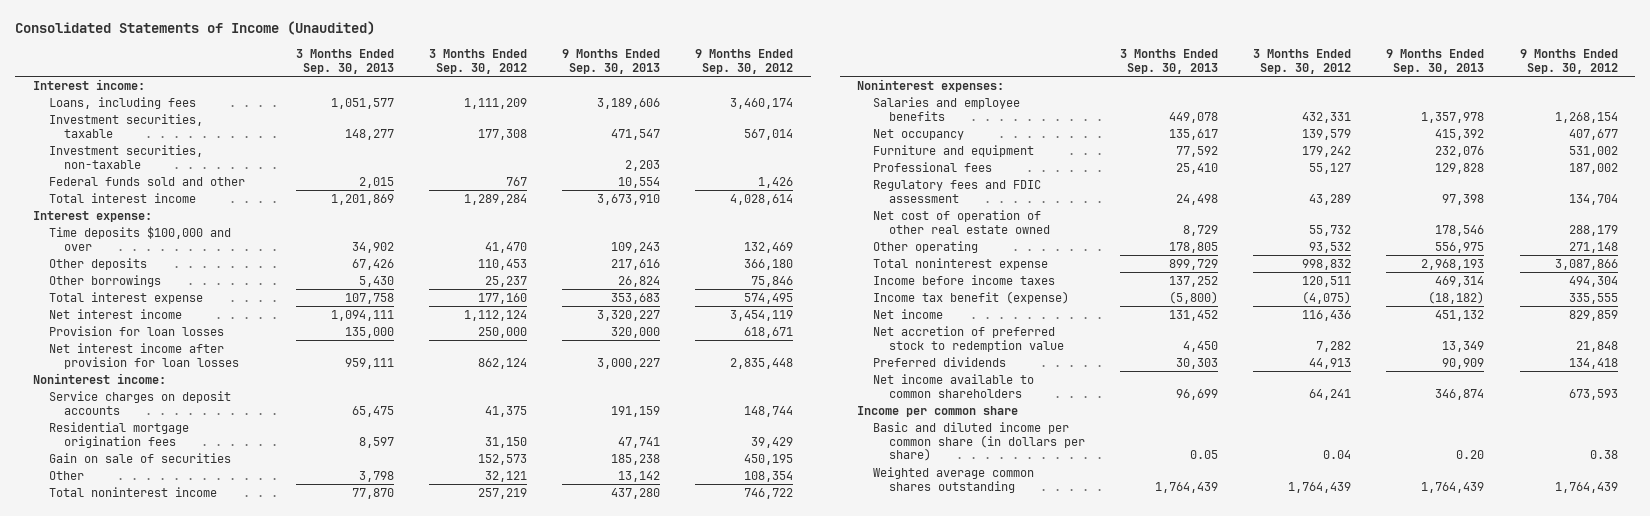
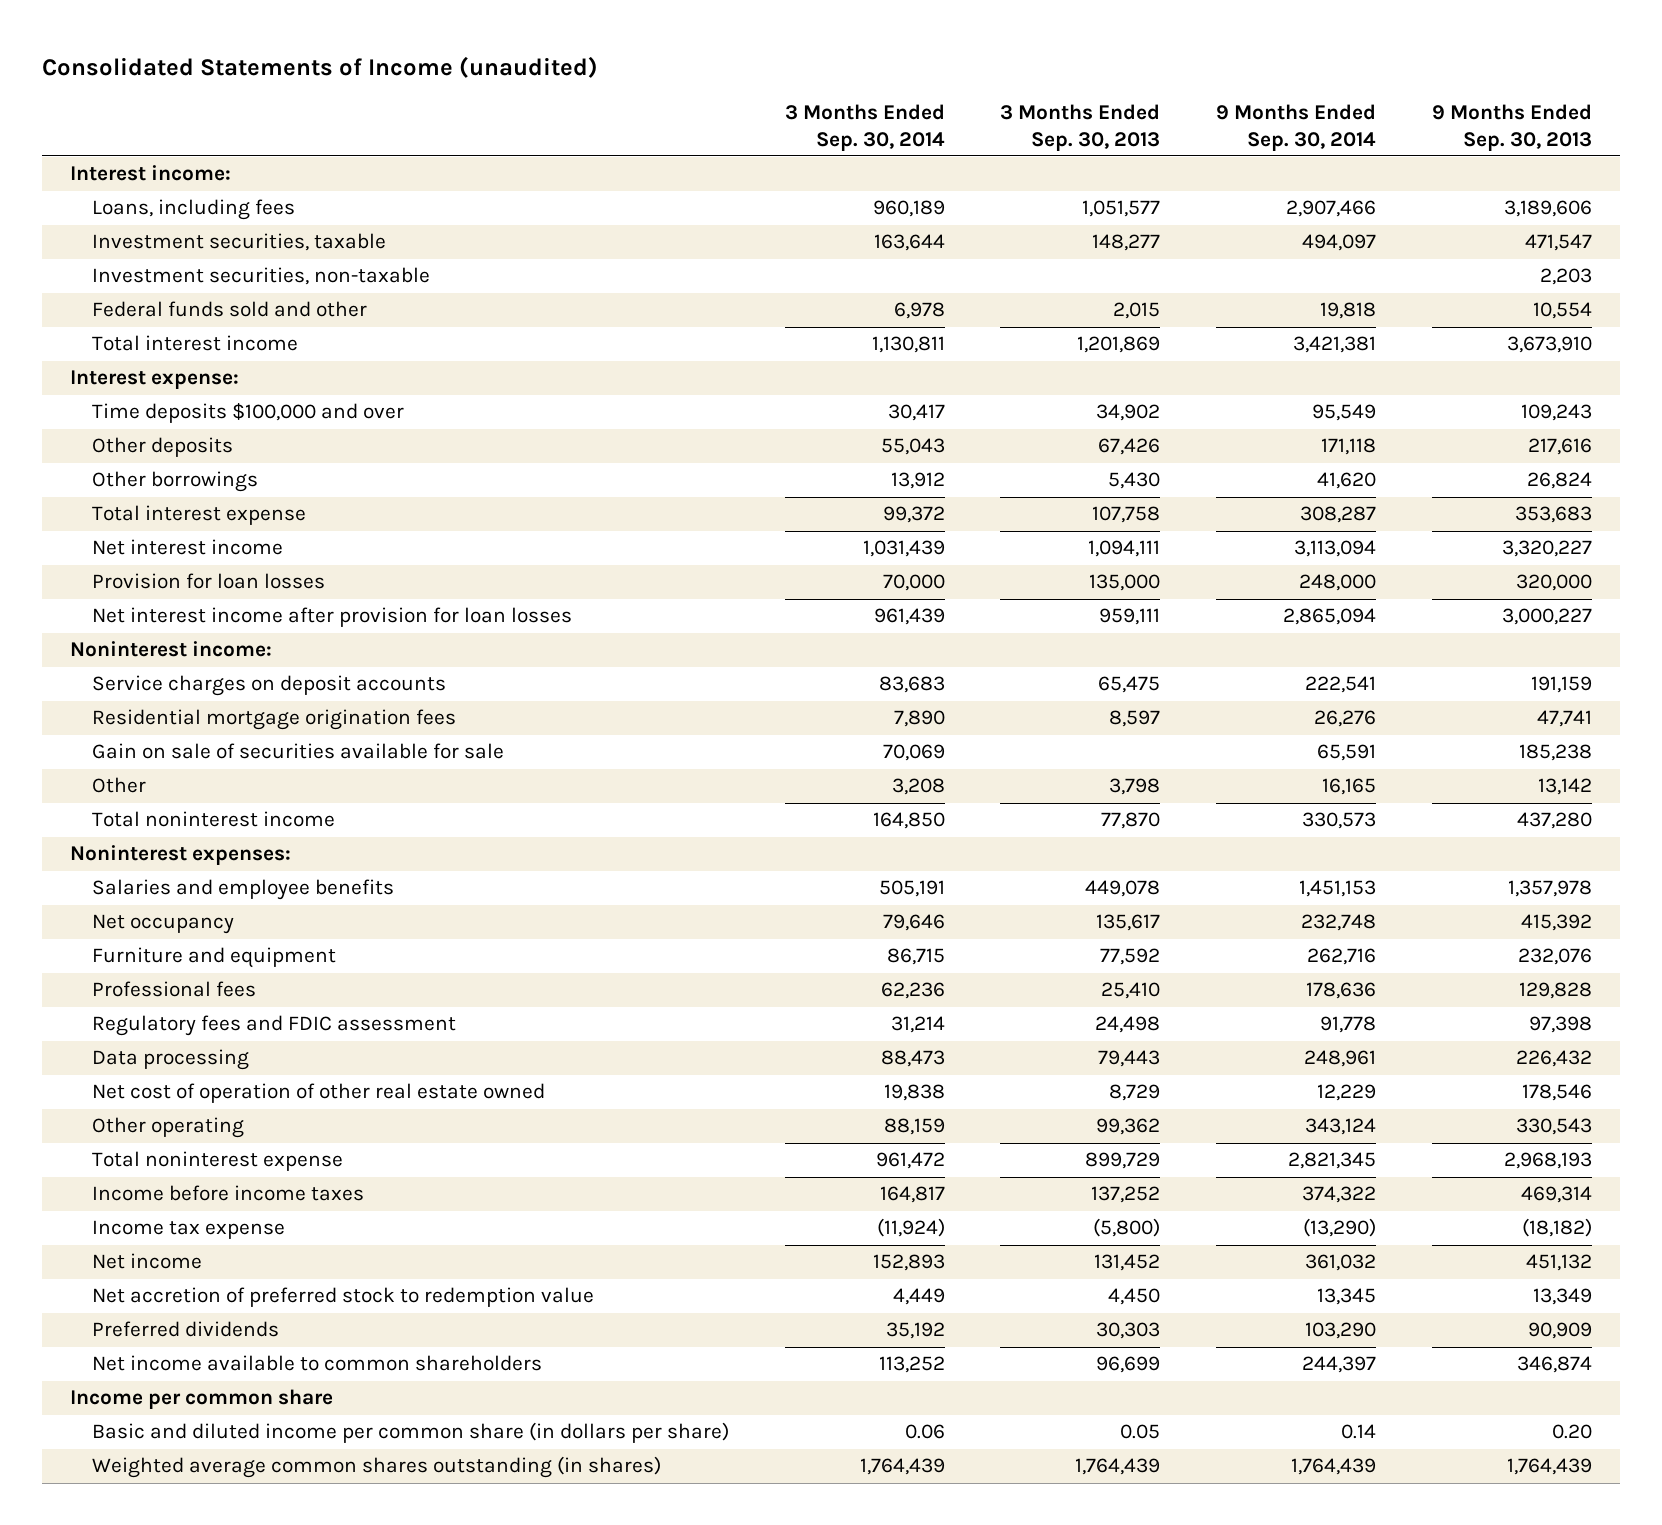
- Consolidated Statements of Income (Unaudited)
+ Consolidated Statements of Income (unaudited)
- | 3 Months Ended Sep. 30, 2013 | 3 Months Ended Sep. 30, 2012 | 9 Months Ended Sep. 30, 2013 | 9 Months Ended Sep. 30, 2012
+ | 3 Months Ended Sep. 30, 2014 | 3 Months Ended Sep. 30, 2013 | 9 Months Ended Sep. 30, 2014 | 9 Months Ended Sep. 30, 2013
- Gain on sale of securities | | 152,573 | 185,238 | 450,195
+ Gain on sale of securities available for sale | 70,069 | | 65,591 | 185,238
+ Data processing | 88,473 | 79,443 | 248,961 | 226,432
- Other operating | 178,805 | 93,532 | 556,975 | 271,148
+ Other operating | 88,159 | 99,362 | 343,124 | 330,543
- Income tax benefit (expense) | (5,800) | (4,075) | (18,182) | 335,555
+ Income tax expense | (11,924) | (5,800) | (13,290) | (18,182)
- Weighted average common shares outstanding | 1,764,439 | 1,764,439 | 1,764,439 | 1,764,439
+ Weighted average common shares outstanding (in shares) | 1,764,439 | 1,764,439 | 1,764,439 | 1,764,439

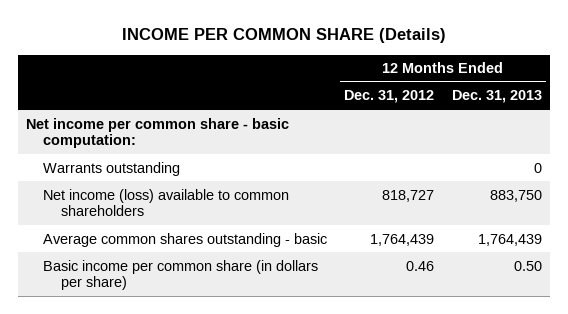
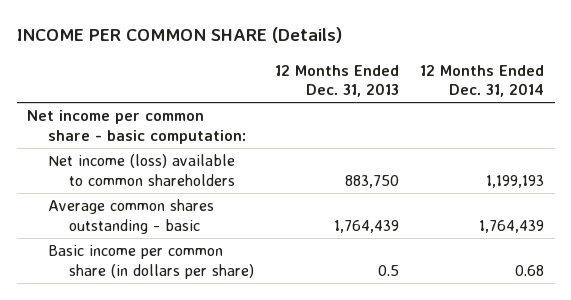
- | 12 Months Ended Dec. 31, 2012 | 12 Months Ended Dec. 31, 2013
+ | 12 Months Ended Dec. 31, 2013 | 12 Months Ended Dec. 31, 2014
- Warrants outstanding | | 0
- Basic income per common share (in dollars per share) | 0.46 | 0.50
+ Basic income per common share (in dollars per share) | 0.5 | 0.68

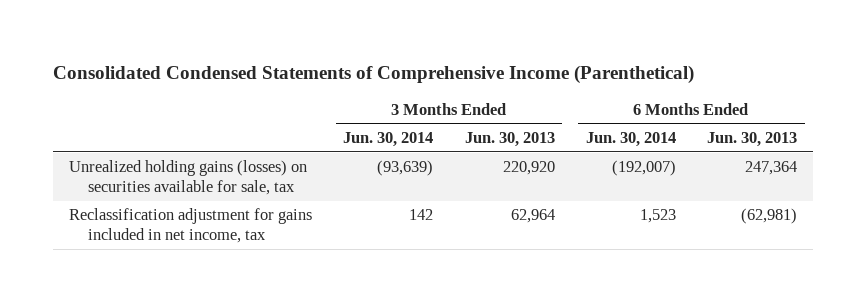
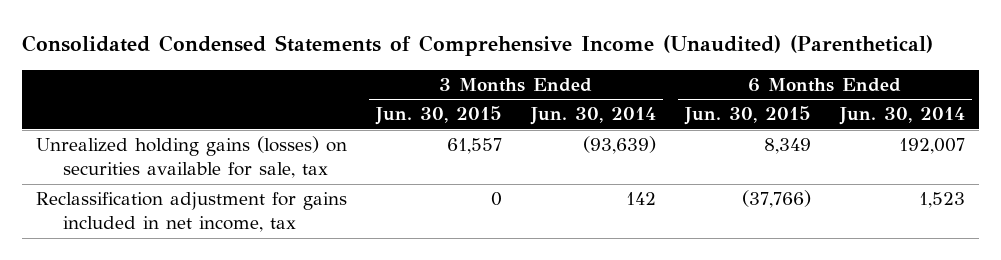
- Consolidated Condensed Statements of Comprehensive Income (Parenthetical)
+ Consolidated Condensed Statements of Comprehensive Income (Unaudited) (Parenthetical)
- | 3 Months Ended Jun. 30, 2014 | 3 Months Ended Jun. 30, 2013 | 6 Months Ended Jun. 30, 2014 | 6 Months Ended Jun. 30, 2013
+ | 3 Months Ended Jun. 30, 2015 | 3 Months Ended Jun. 30, 2014 | 6 Months Ended Jun. 30, 2015 | 6 Months Ended Jun. 30, 2014
- Unrealized holding gains (losses) on securities available for sale, tax | (93,639) | 220,920 | (192,007) | 247,364
+ Unrealized holding gains (losses) on securities available for sale, tax | 61,557 | (93,639) | 8,349 | 192,007

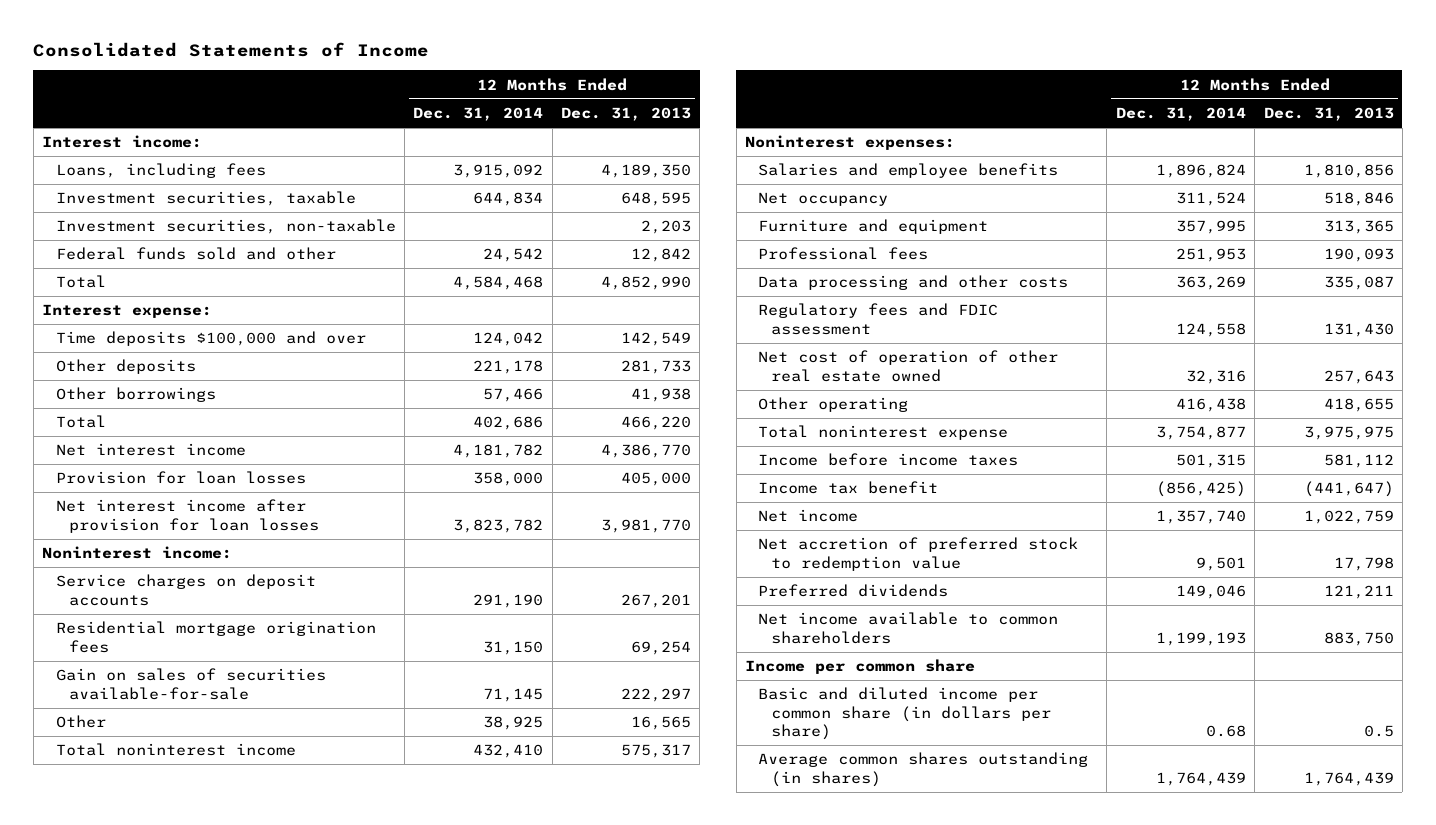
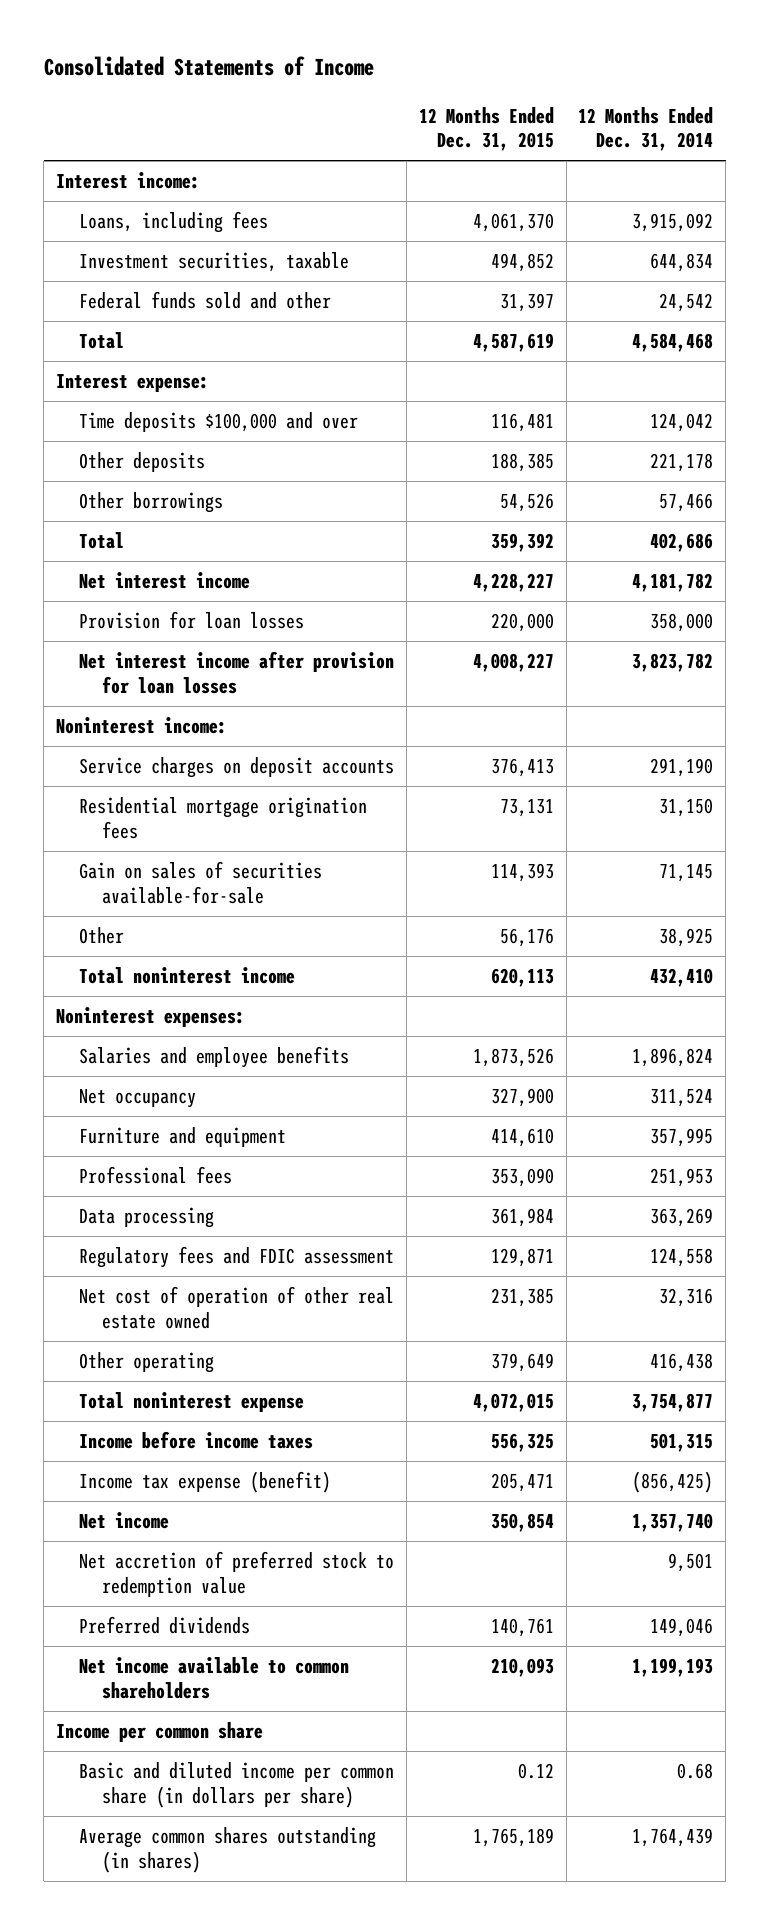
- | 12 Months Ended Dec. 31, 2014 | 12 Months Ended Dec. 31, 2013
+ | 12 Months Ended Dec. 31, 2015 | 12 Months Ended Dec. 31, 2014
- Investment securities, non-taxable | | 2,203
- Data processing and other costs | 363,269 | 335,087
+ Data processing | 361,984 | 363,269
- Income tax benefit | (856,425) | (441,647)
+ Income tax expense (benefit) | 205,471 | (856,425)

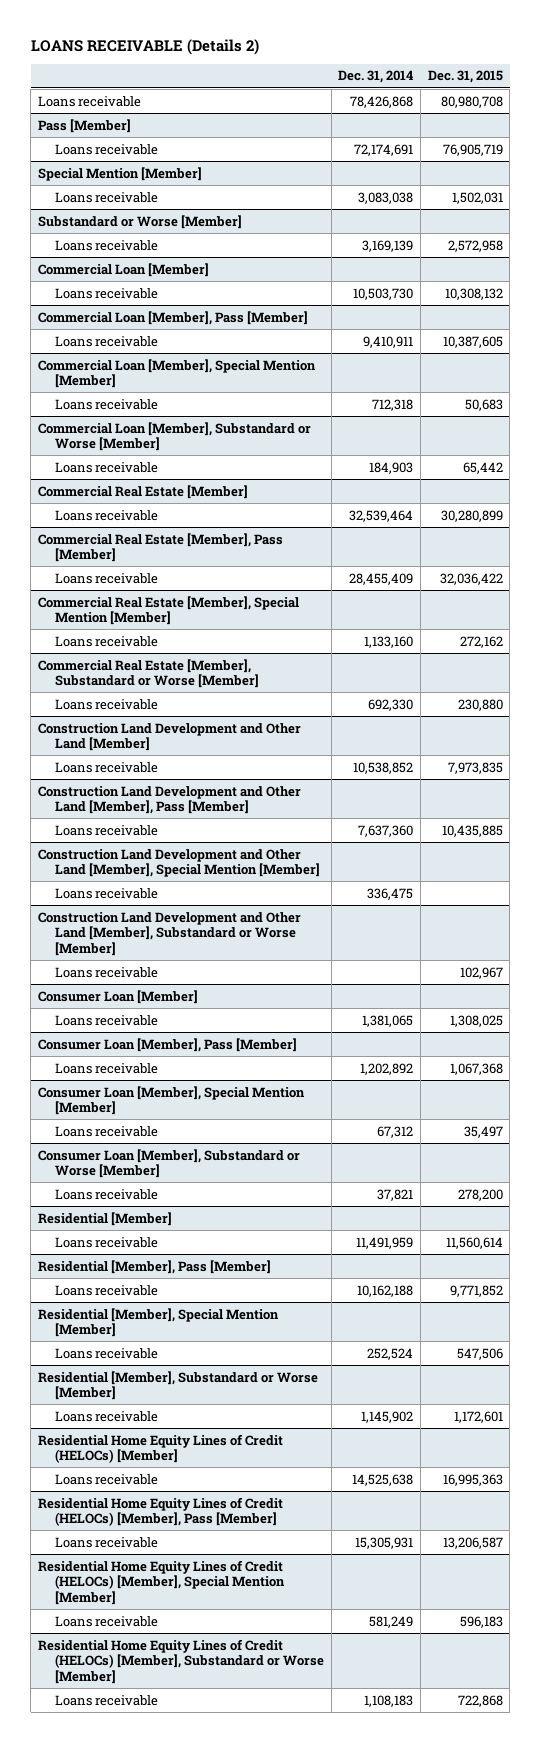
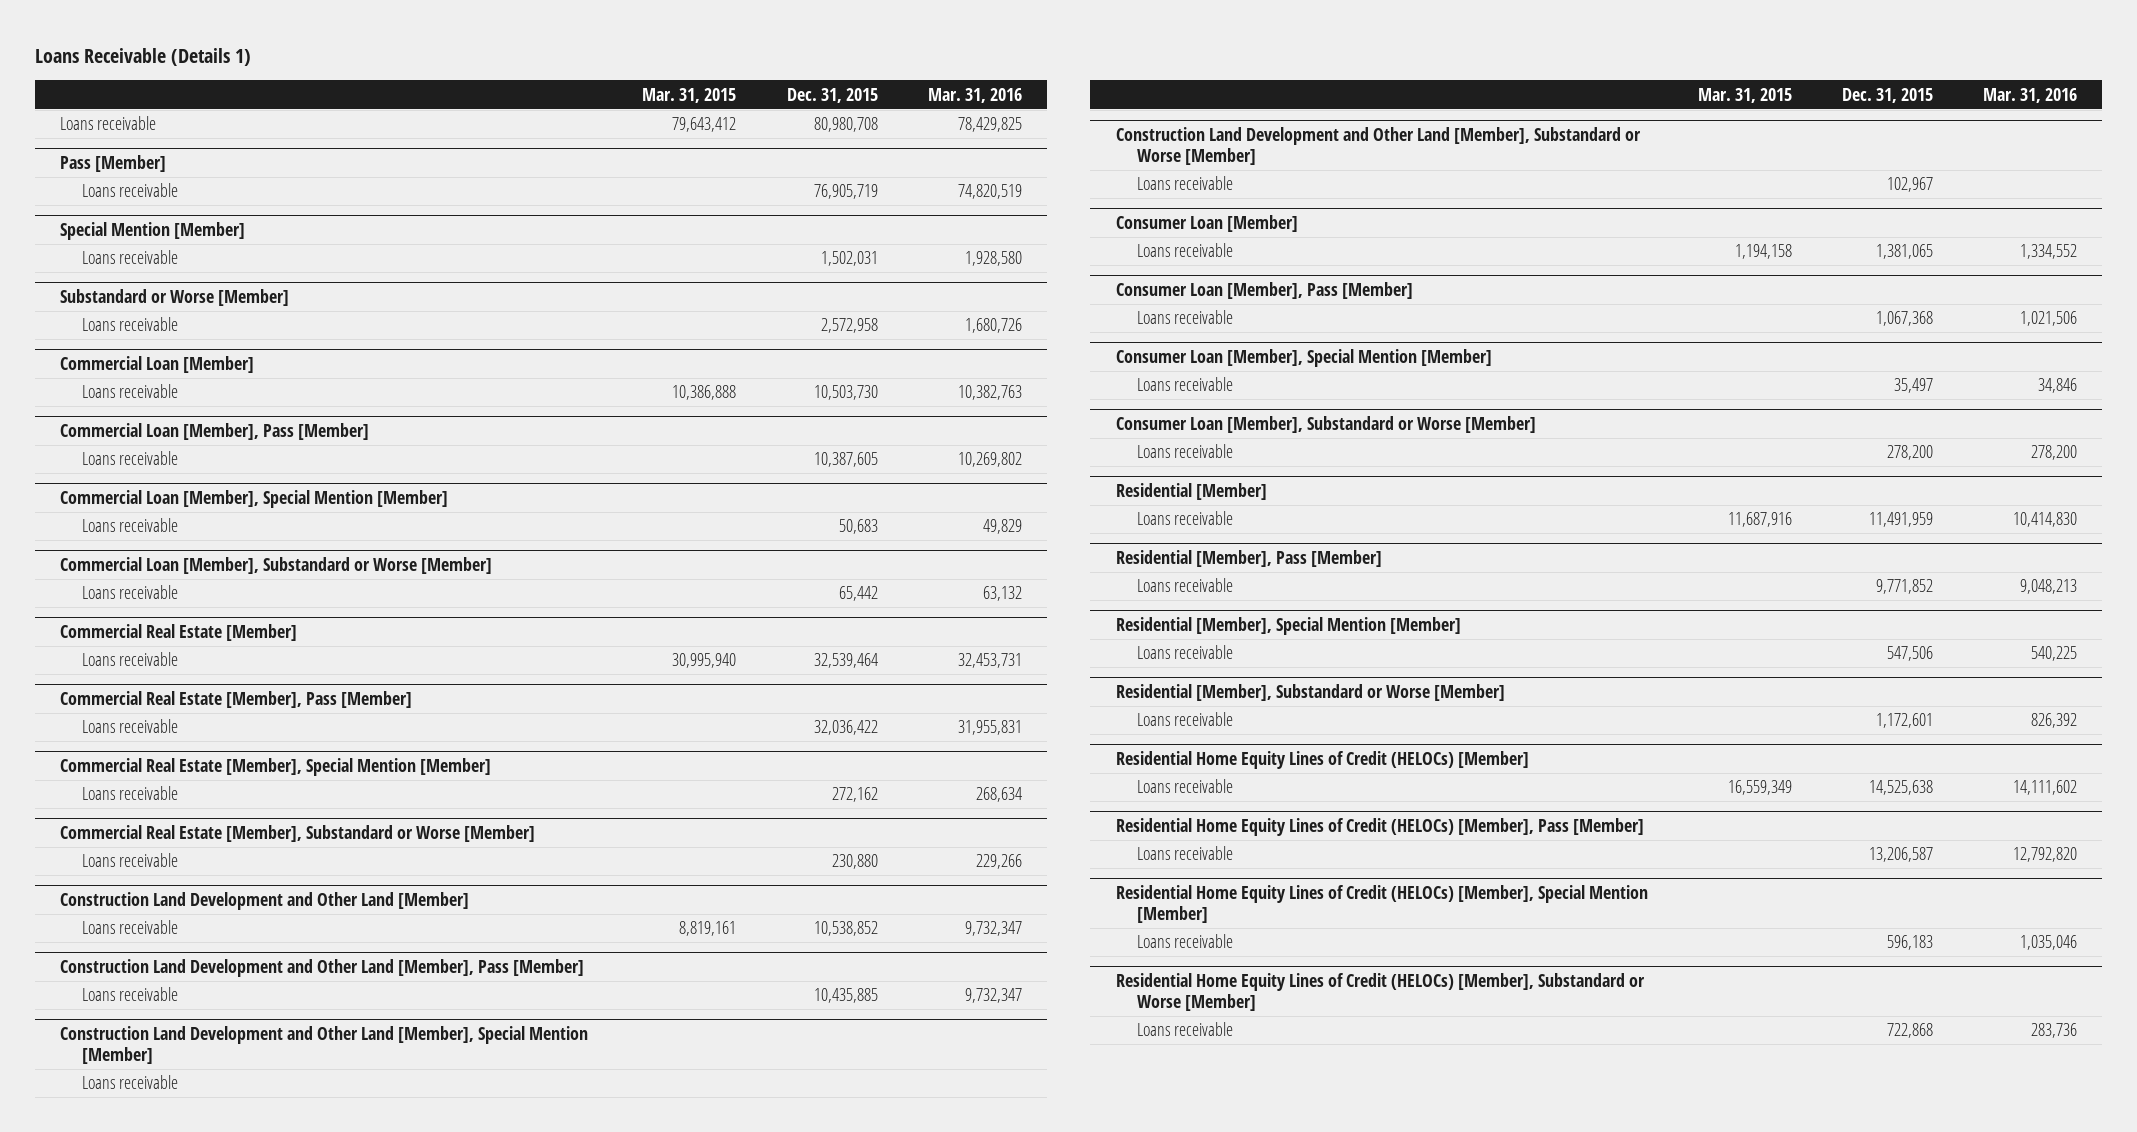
- LOANS RECEIVABLE (Details 2)
+ Loans Receivable (Details 1)
- | Dec. 31, 2014 | Dec. 31, 2015
+ | Mar. 31, 2015 | Dec. 31, 2015 | Mar. 31, 2016
@ Commercial Loan [Member]
- Loans receivable | 10,503,730 | 10,308,132
+ Loans receivable | 10,386,888 | 10,503,730 | 10,382,763
@ Commercial Real Estate [Member]
- Loans receivable | 32,539,464 | 30,280,899
+ Loans receivable | 30,995,940 | 32,539,464 | 32,453,731
@ Construction Land Development and Other Land [Member]
- Loans receivable | 10,538,852 | 7,973,835
+ Loans receivable | 8,819,161 | 10,538,852 | 9,732,347
@ Consumer Loan [Member]
- Loans receivable | 1,381,065 | 1,308,025
+ Loans receivable | 1,194,158 | 1,381,065 | 1,334,552
@ Residential [Member]
- Loans receivable | 11,491,959 | 11,560,614
+ Loans receivable | 11,687,916 | 11,491,959 | 10,414,830
@ Residential Home Equity Lines of Credit (HELOCs) [Member]
- Loans receivable | 14,525,638 | 16,995,363
+ Loans receivable | 16,559,349 | 14,525,638 | 14,111,602

